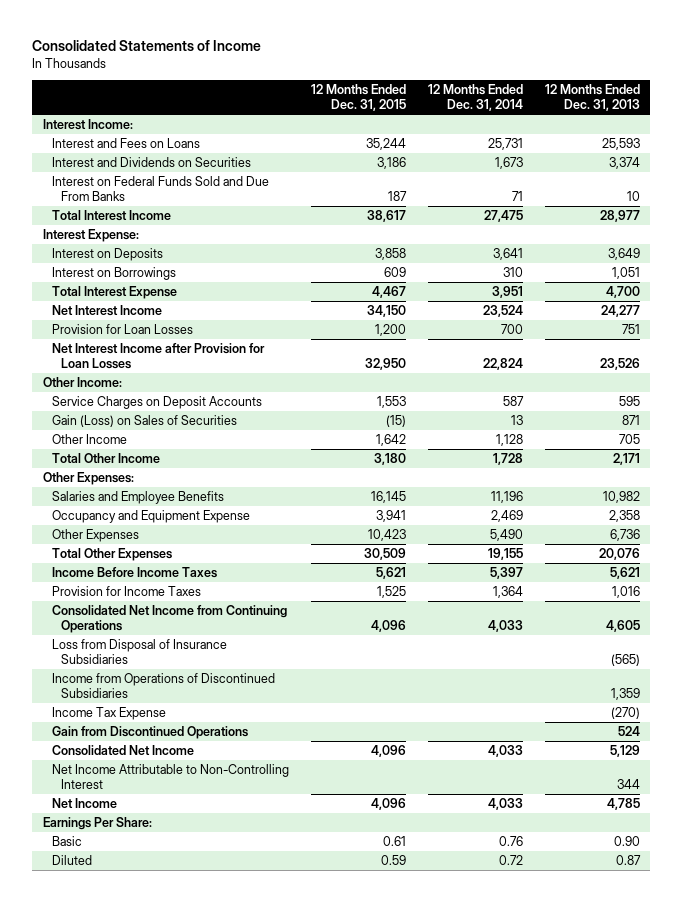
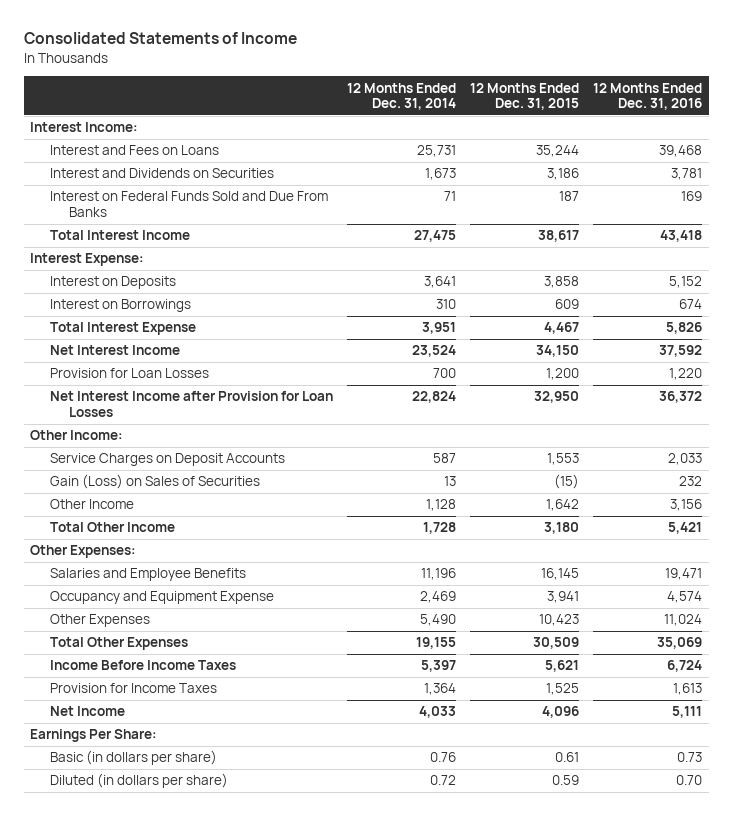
- | 12 Months Ended Dec. 31, 2015 | 12 Months Ended Dec. 31, 2014 | 12 Months Ended Dec. 31, 2013
+ | 12 Months Ended Dec. 31, 2014 | 12 Months Ended Dec. 31, 2015 | 12 Months Ended Dec. 31, 2016
- Consolidated Net Income from Continuing Operations | 4,096 | 4,033 | 4,605
- Loss from Disposal of Insurance Subsidiaries | | | (565)
- Income from Operations of Discontinued Subsidiaries | | | 1,359
- Income Tax Expense | | | (270)
- Gain from Discontinued Operations | | | 524
- Consolidated Net Income | 4,096 | 4,033 | 5,129
- Net Income Attributable to Non-Controlling Interest | | | 344
- Basic | 0.61 | 0.76 | 0.90
- Diluted | 0.59 | 0.72 | 0.87
+ Basic (in dollars per share) | 0.76 | 0.61 | 0.73
+ Diluted (in dollars per share) | 0.72 | 0.59 | 0.70

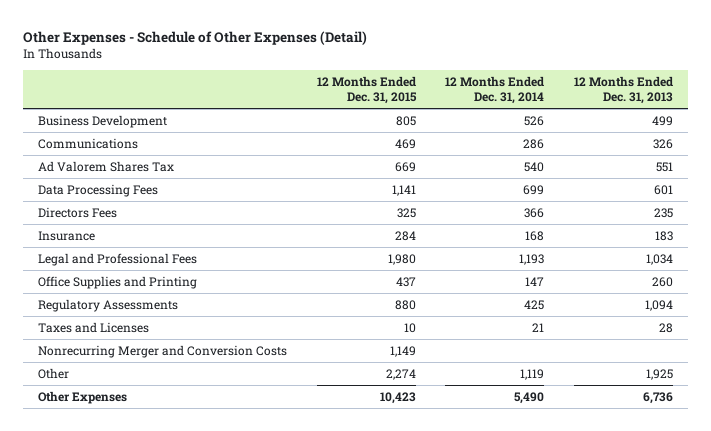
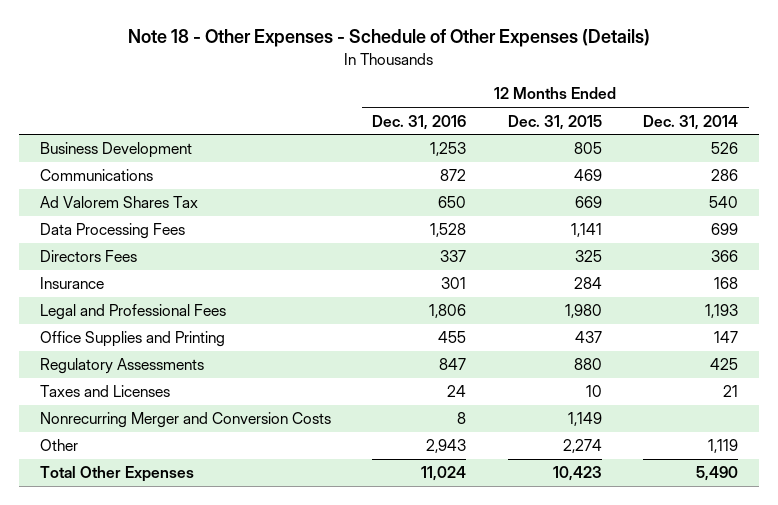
- Other Expenses - Schedule of Other Expenses (Detail)
+ Note 18 - Other Expenses - Schedule of Other Expenses (Details)
- | 12 Months Ended Dec. 31, 2015 | 12 Months Ended Dec. 31, 2014 | 12 Months Ended Dec. 31, 2013
+ | 12 Months Ended Dec. 31, 2016 | 12 Months Ended Dec. 31, 2015 | 12 Months Ended Dec. 31, 2014
- Other Expenses | 10,423 | 5,490 | 6,736
+ Total Other Expenses | 11,024 | 10,423 | 5,490

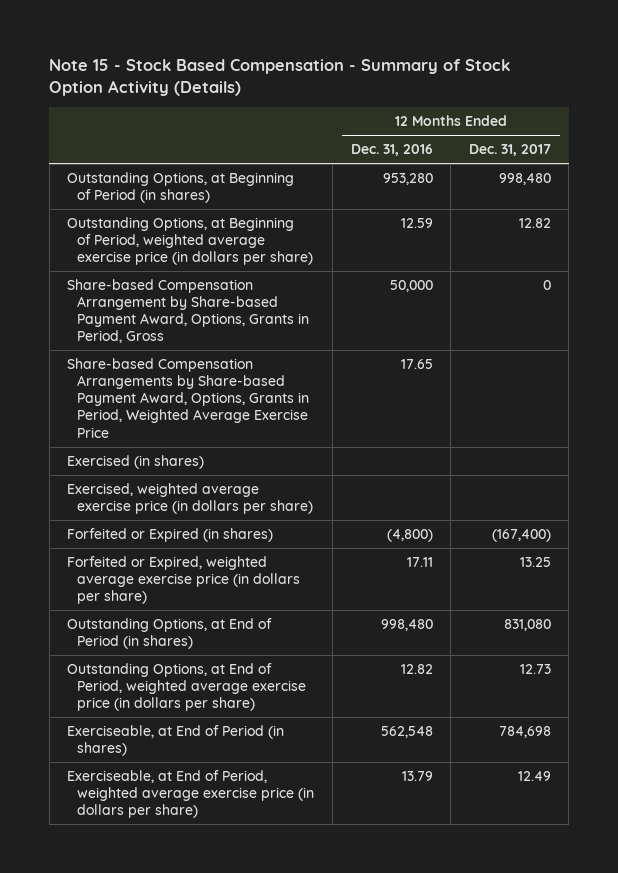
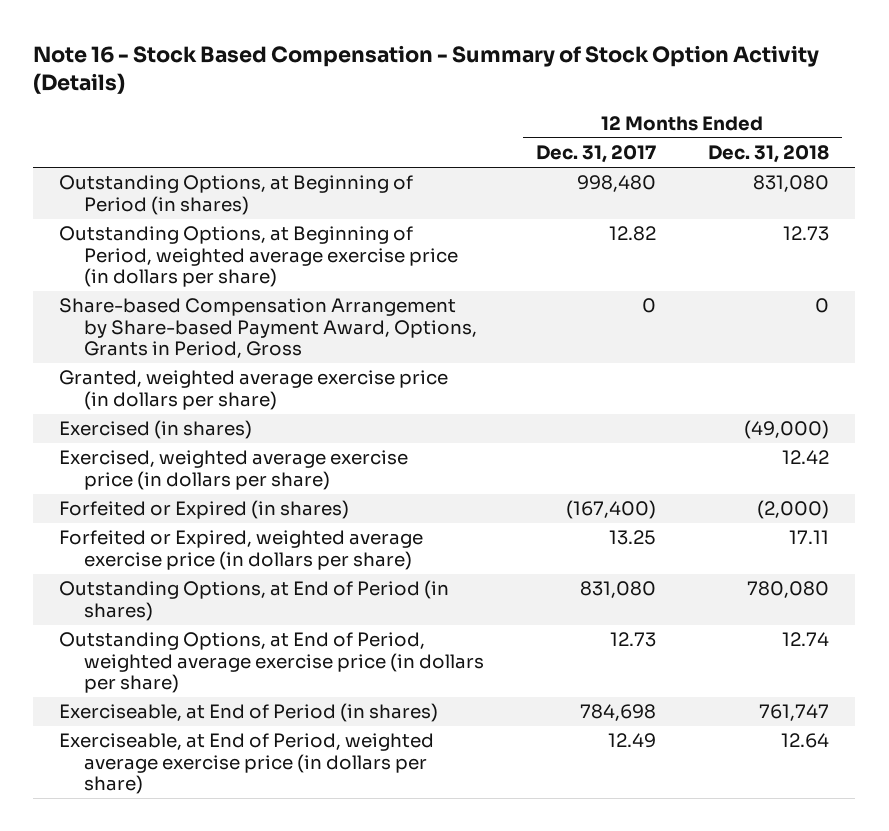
- Note 15 - Stock Based Compensation - Summary of Stock Option Activity (Details)
+ Note 16 - Stock Based Compensation - Summary of Stock Option Activity (Details)
- | 12 Months Ended Dec. 31, 2016 | 12 Months Ended Dec. 31, 2017
+ | 12 Months Ended Dec. 31, 2017 | 12 Months Ended Dec. 31, 2018
- Share-based Compensation Arrangements by Share-based Payment Award, Options, Grants in Period, Weighted Average Exercise Price | 17.65 |
+ Granted, weighted average exercise price (in dollars per share)

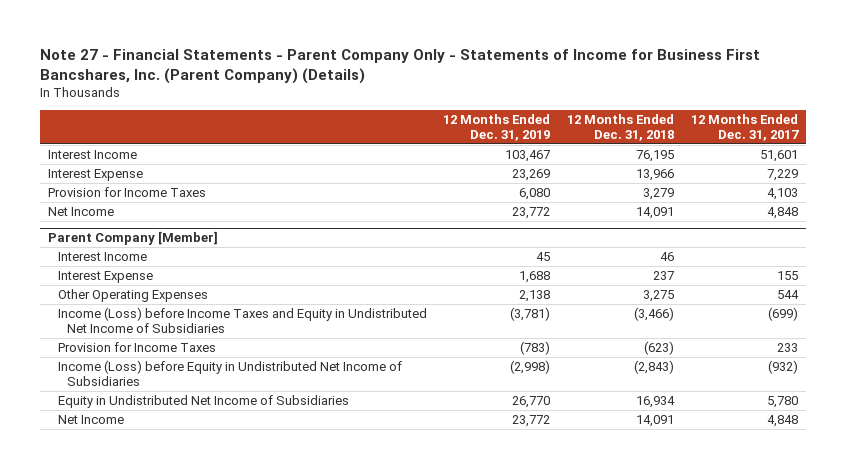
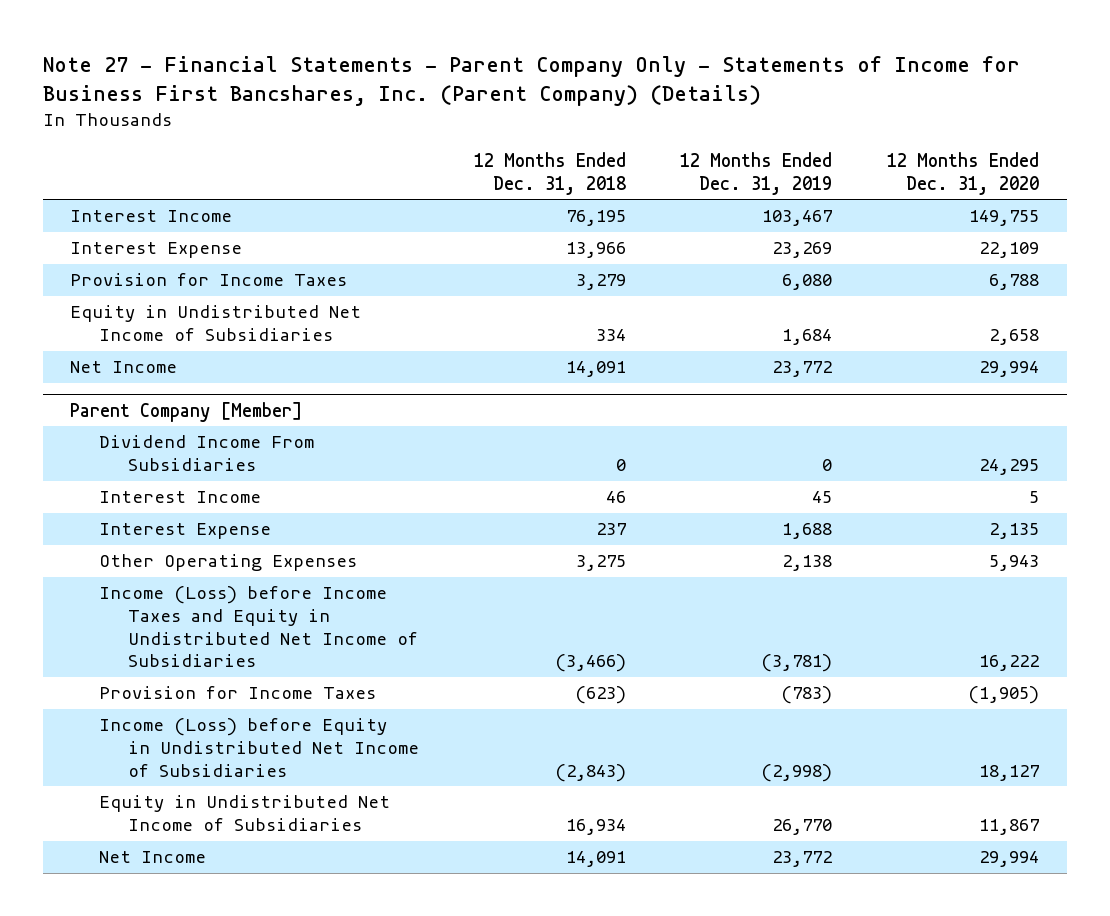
- | 12 Months Ended Dec. 31, 2019 | 12 Months Ended Dec. 31, 2018 | 12 Months Ended Dec. 31, 2017
+ | 12 Months Ended Dec. 31, 2018 | 12 Months Ended Dec. 31, 2019 | 12 Months Ended Dec. 31, 2020
+ Equity in Undistributed Net Income of Subsidiaries | 334 | 1,684 | 2,658
@ Parent Company [Member]
+ Dividend Income From Subsidiaries | 0 | 0 | 24,295

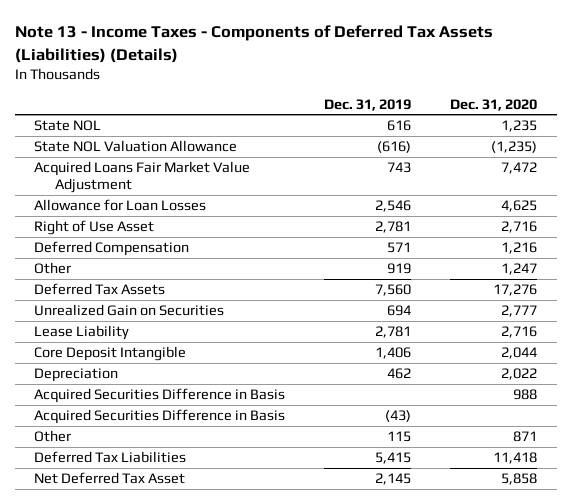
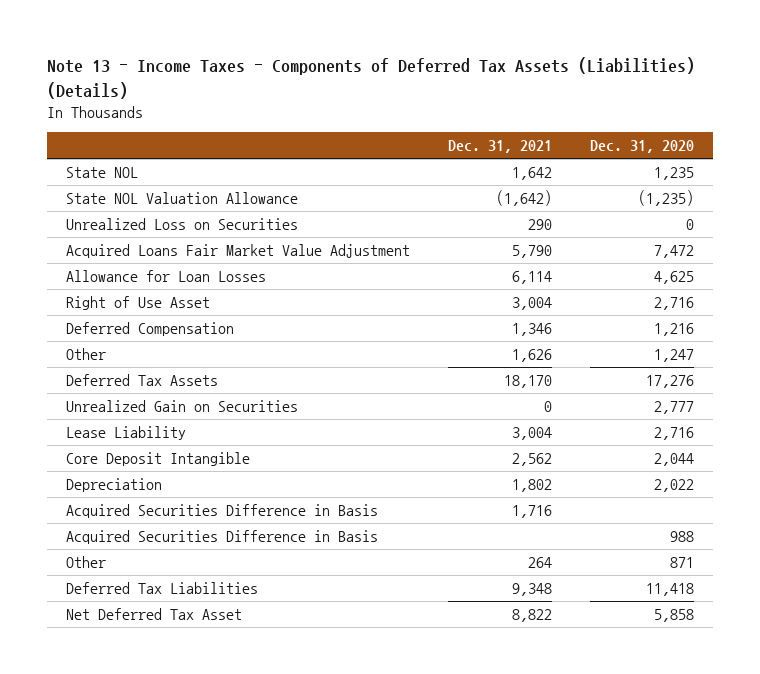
- | Dec. 31, 2019 | Dec. 31, 2020
+ | Dec. 31, 2021 | Dec. 31, 2020
+ Unrealized Loss on Securities | 290 | 0
moved down: Acquired Securities Difference in Basis | | 988

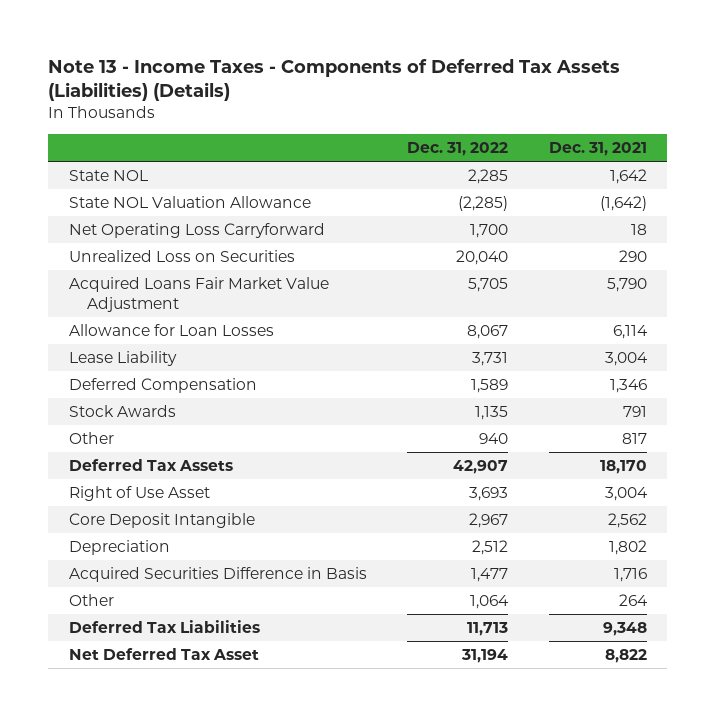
- | Dec. 31, 2021 | Dec. 31, 2020
+ | Dec. 31, 2022 | Dec. 31, 2021
+ Net Operating Loss Carryforward | 1,700 | 18
moved up: Lease Liability | 3,731 | 3,004
- Other | 1,626 | 1,247
+ Stock Awards | 1,135 | 791
+ Other | 940 | 817
- Unrealized Gain on Securities | 0 | 2,777
moved down: Right of Use Asset | 3,693 | 3,004
- Acquired Securities Difference in Basis | | 988

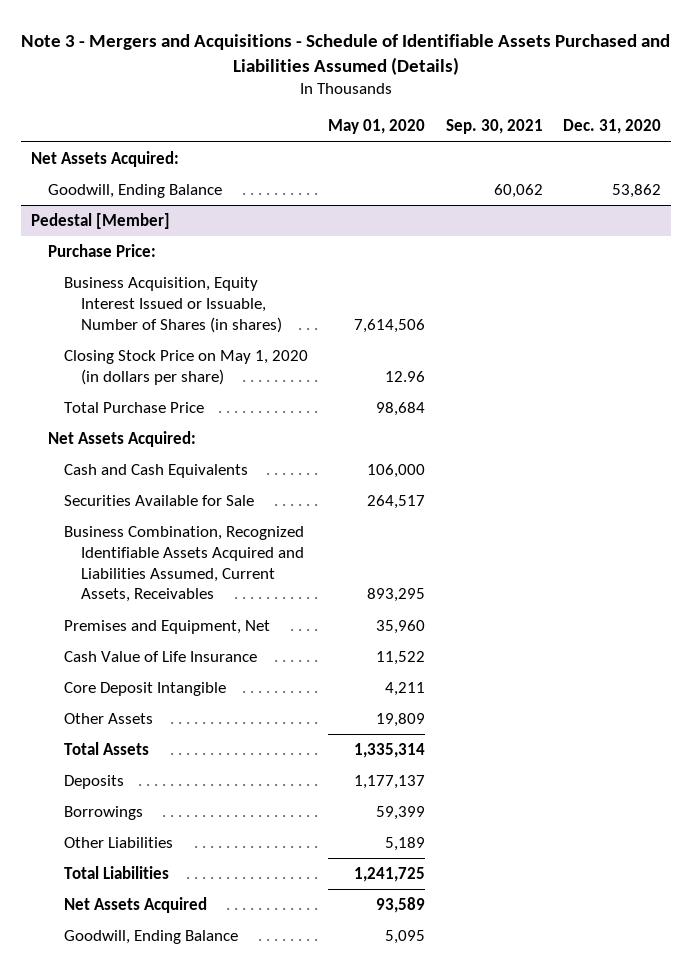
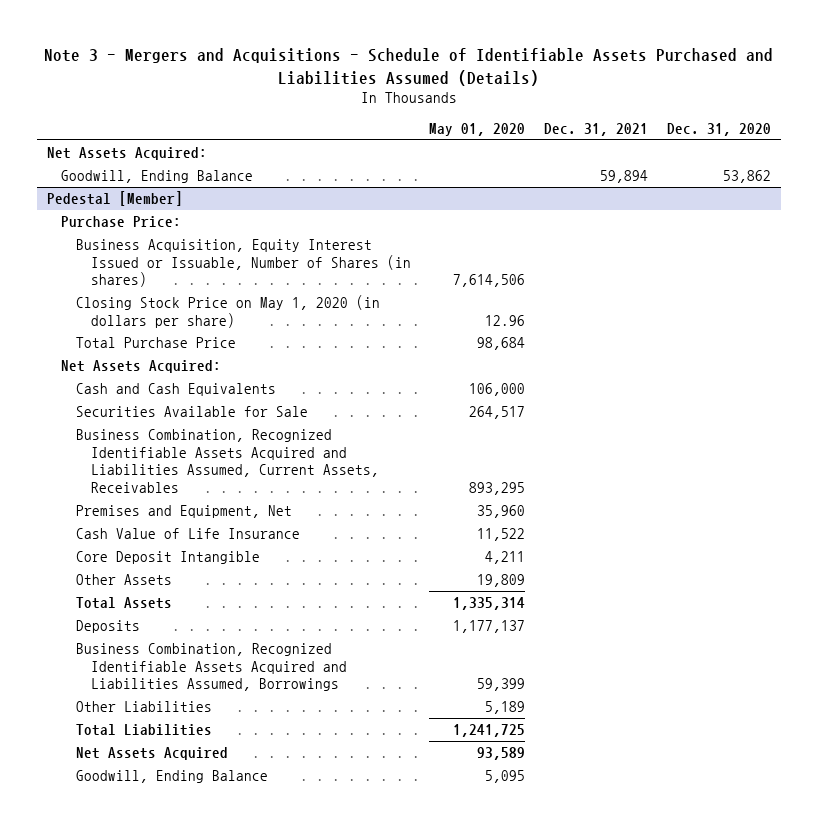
- | May 01, 2020 | Sep. 30, 2021 | Dec. 31, 2020
+ | May 01, 2020 | Dec. 31, 2021 | Dec. 31, 2020
@ Pedestal [Member]
- Borrowings | 59,399 | |
+ Business Combination, Recognized Identifiable Assets Acquired and Liabilities Assumed, Borrowings | 59,399 | |

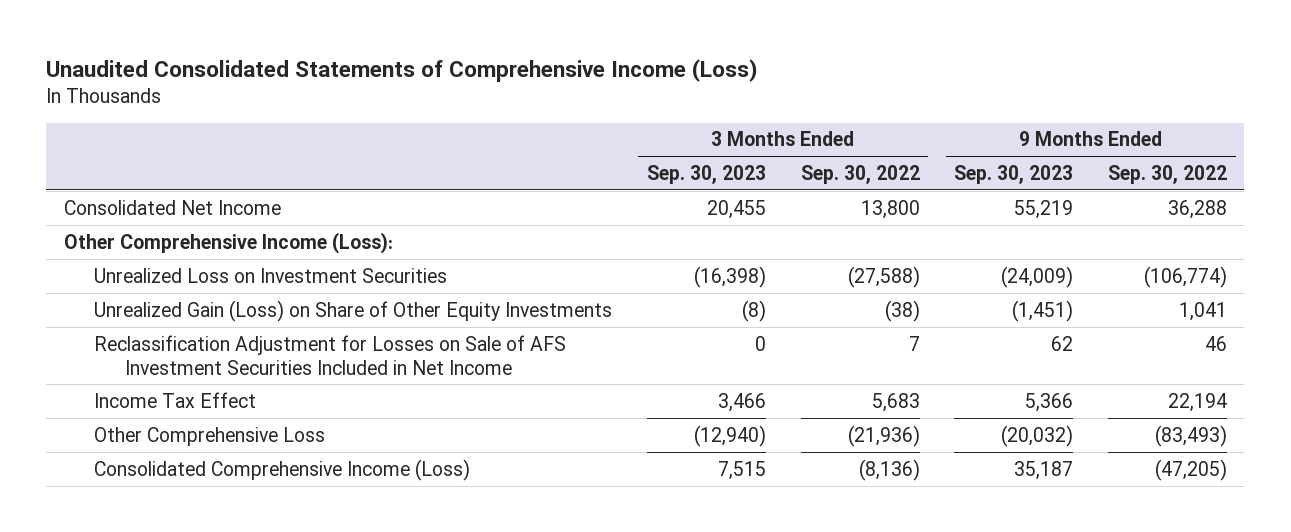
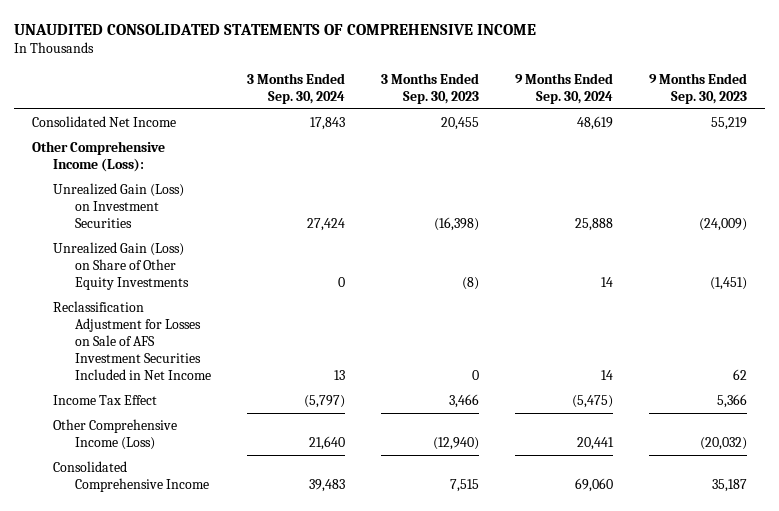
- Unaudited Consolidated Statements of Comprehensive Income (Loss)
+ UNAUDITED CONSOLIDATED STATEMENTS OF COMPREHENSIVE INCOME
- | 3 Months Ended Sep. 30, 2023 | 3 Months Ended Sep. 30, 2022 | 9 Months Ended Sep. 30, 2023 | 9 Months Ended Sep. 30, 2022
+ | 3 Months Ended Sep. 30, 2024 | 3 Months Ended Sep. 30, 2023 | 9 Months Ended Sep. 30, 2024 | 9 Months Ended Sep. 30, 2023
- Unrealized Loss on Investment Securities | (16,398) | (27,588) | (24,009) | (106,774)
+ Unrealized Gain (Loss) on Investment Securities | 27,424 | (16,398) | 25,888 | (24,009)
- Other Comprehensive Loss | (12,940) | (21,936) | (20,032) | (83,493)
- Consolidated Comprehensive Income (Loss) | 7,515 | (8,136) | 35,187 | (47,205)
+ Other Comprehensive Income (Loss) | 21,640 | (12,940) | 20,441 | (20,032)
+ Consolidated Comprehensive Income | 39,483 | 7,515 | 69,060 | 35,187

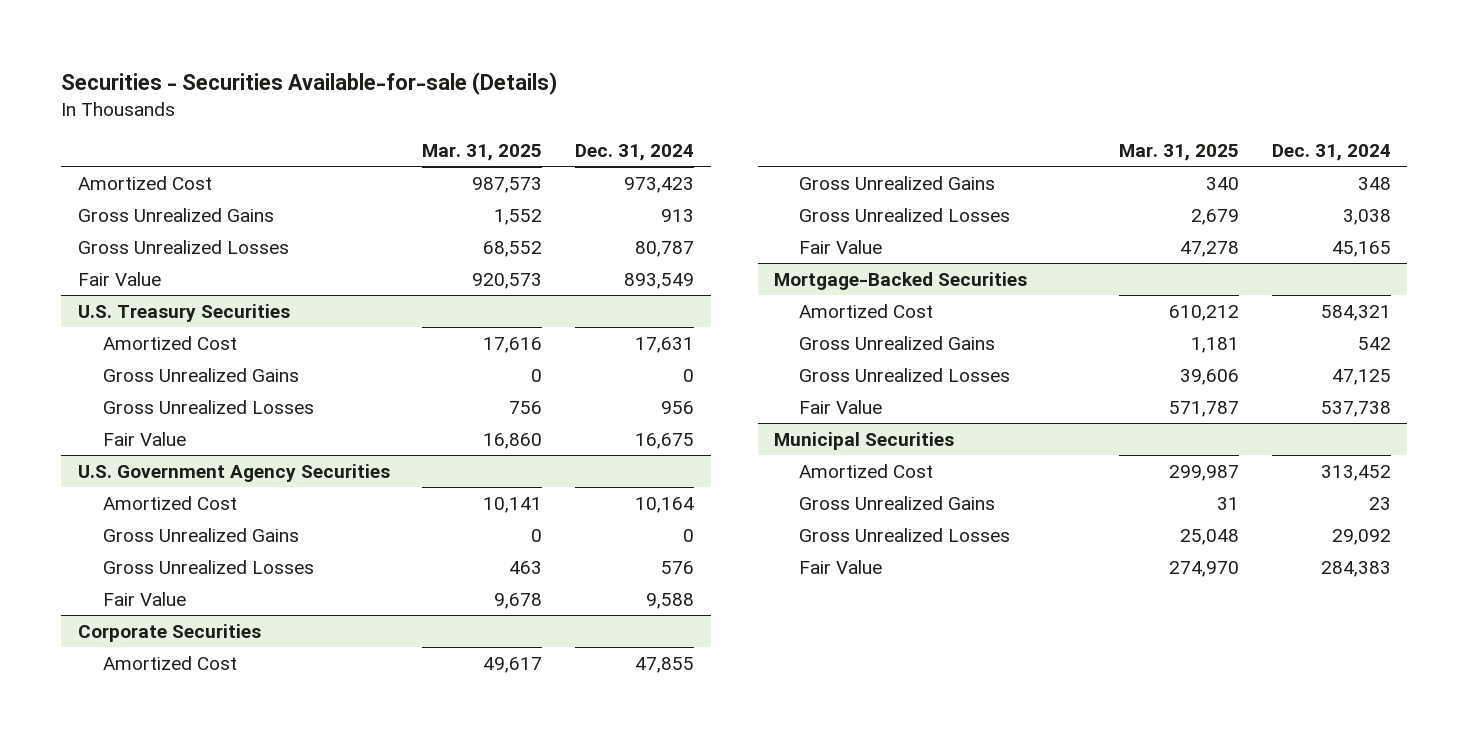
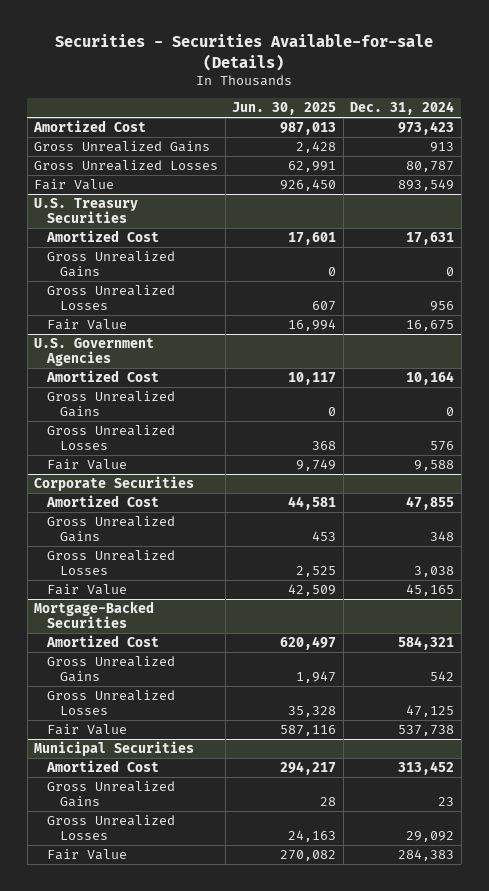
- | Mar. 31, 2025 | Dec. 31, 2024
+ | Jun. 30, 2025 | Dec. 31, 2024
- U.S. Government Agency Securities
+ U.S. Government Agencies

